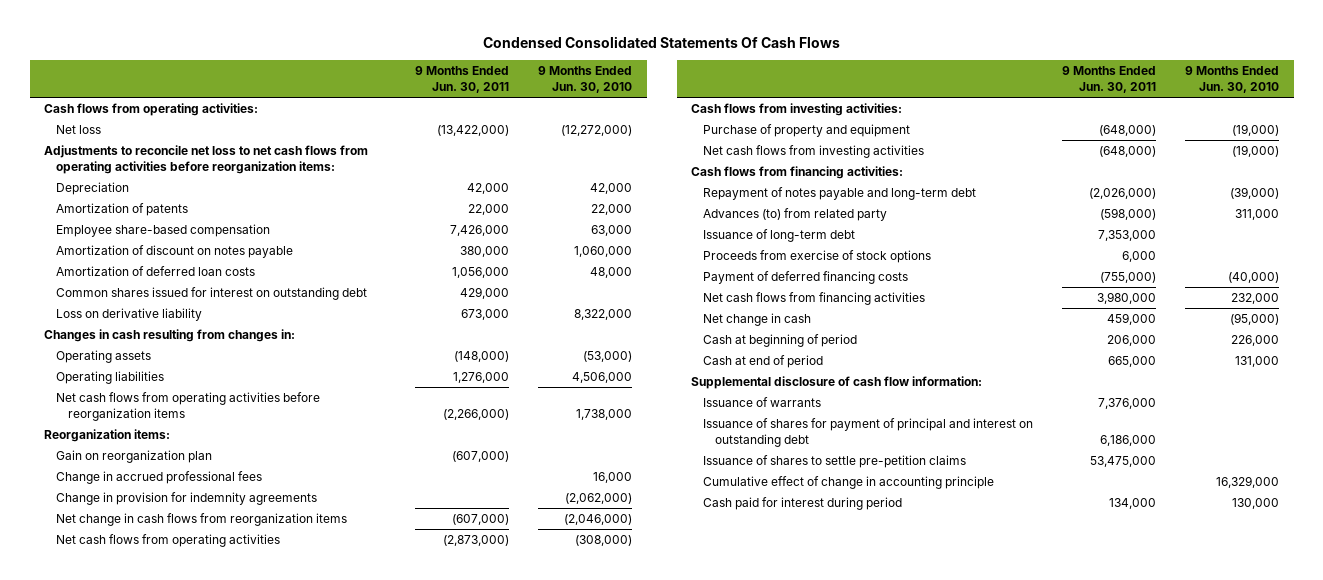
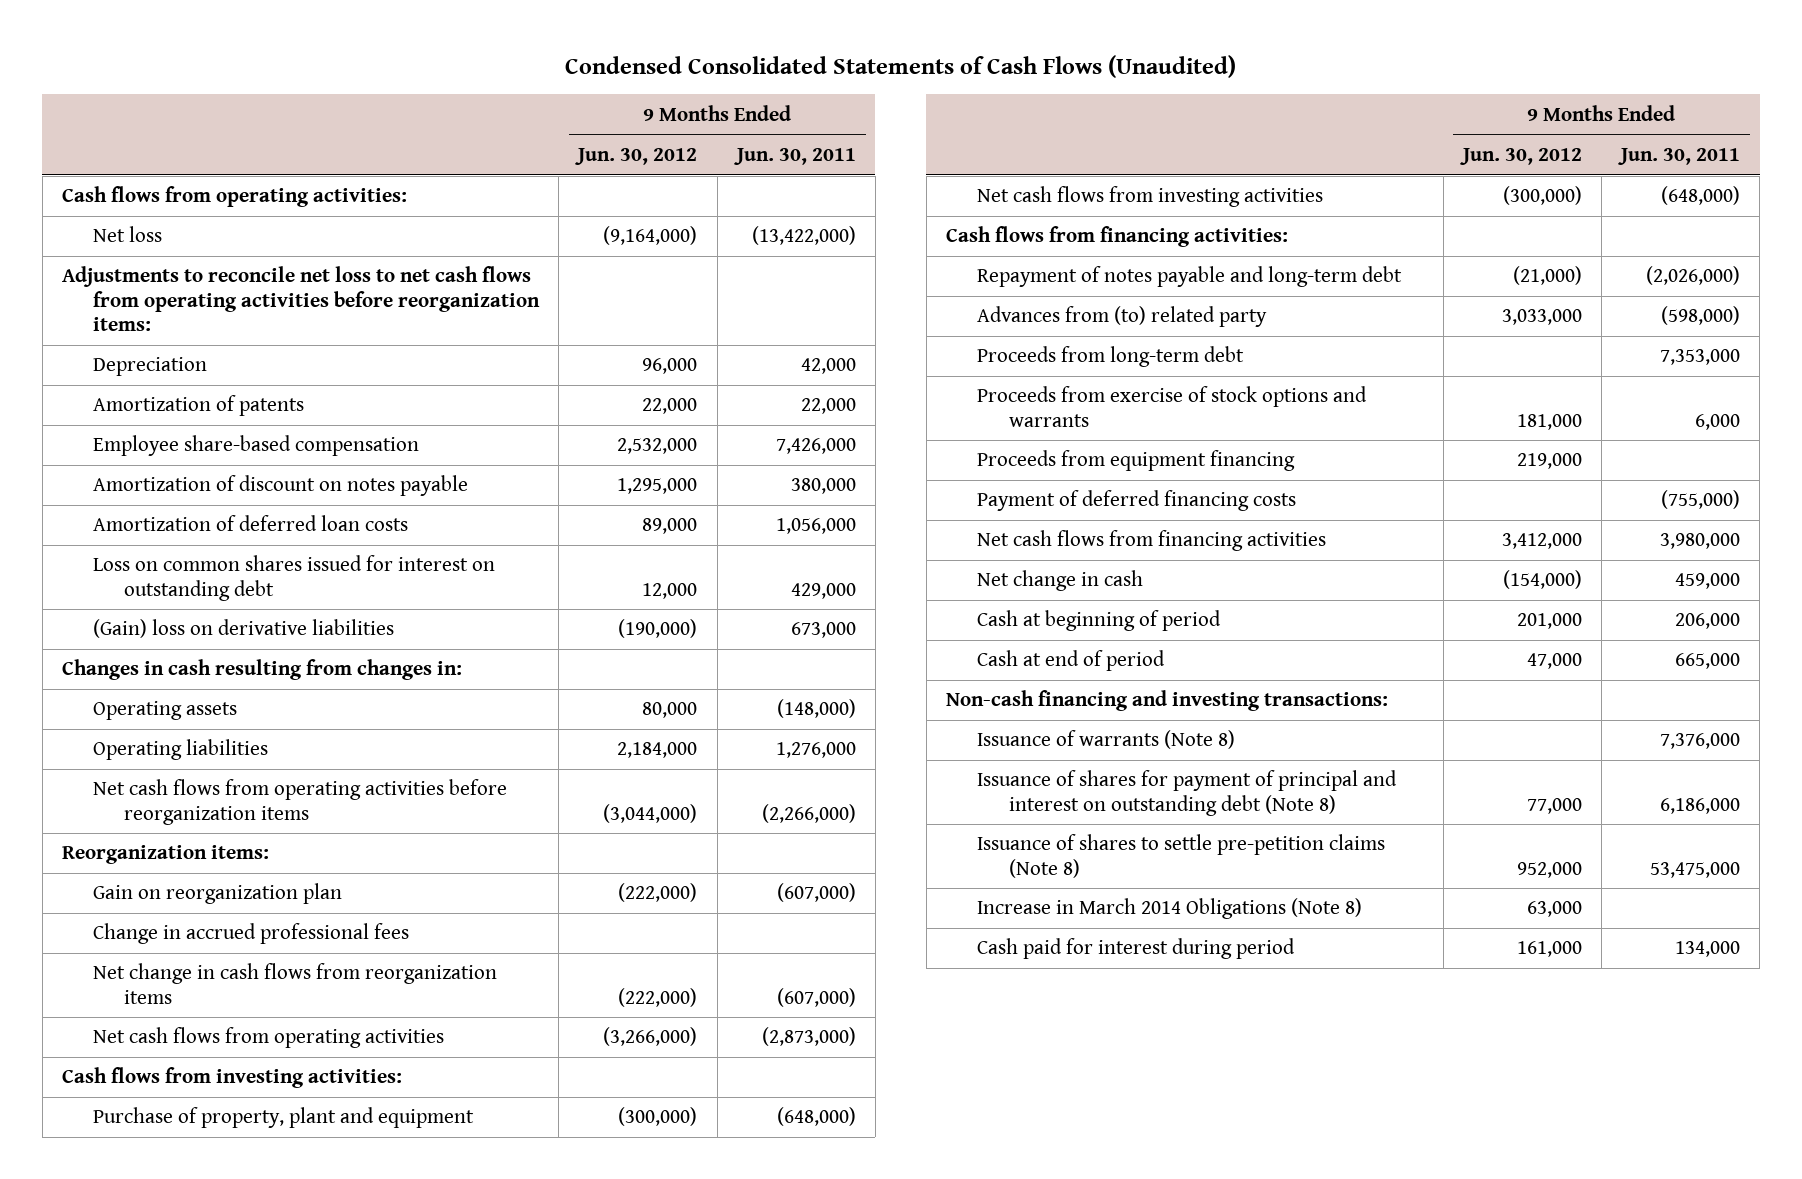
- Condensed Consolidated Statements Of Cash Flows
+ Condensed Consolidated Statements of Cash Flows (Unaudited)
- | 9 Months Ended Jun. 30, 2011 | 9 Months Ended Jun. 30, 2010
+ | 9 Months Ended Jun. 30, 2012 | 9 Months Ended Jun. 30, 2011
- Common shares issued for interest on outstanding debt | 429,000 |
- Loss on derivative liability | 673,000 | 8,322,000
+ Loss on common shares issued for interest on outstanding debt | 12,000 | 429,000
+ (Gain) loss on derivative liabilities | (190,000) | 673,000
- Change in provision for indemnity agreements | | (2,062,000)
- Purchase of property and equipment | (648,000) | (19,000)
+ Purchase of property, plant and equipment | (300,000) | (648,000)
- Advances (to) from related party | (598,000) | 311,000
- Issuance of long-term debt | 7,353,000 |
- Proceeds from exercise of stock options | 6,000 |
+ Advances from (to) related party | 3,033,000 | (598,000)
+ Proceeds from long-term debt | | 7,353,000
+ Proceeds from exercise of stock options and warrants | 181,000 | 6,000
+ Proceeds from equipment financing | 219,000 |
- Supplemental disclosure of cash flow information:
- Issuance of warrants | 7,376,000 |
- Issuance of shares for payment of principal and interest on outstanding debt | 6,186,000 |
- Issuance of shares to settle pre-petition claims | 53,475,000 |
- Cumulative effect of change in accounting principle | | 16,329,000
+ Non-cash financing and investing transactions:
+ Issuance of warrants (Note 8) | | 7,376,000
+ Issuance of shares for payment of principal and interest on outstanding debt (Note 8) | 77,000 | 6,186,000
+ Issuance of shares to settle pre-petition claims (Note 8) | 952,000 | 53,475,000
+ Increase in March 2014 Obligations (Note 8) | 63,000 |

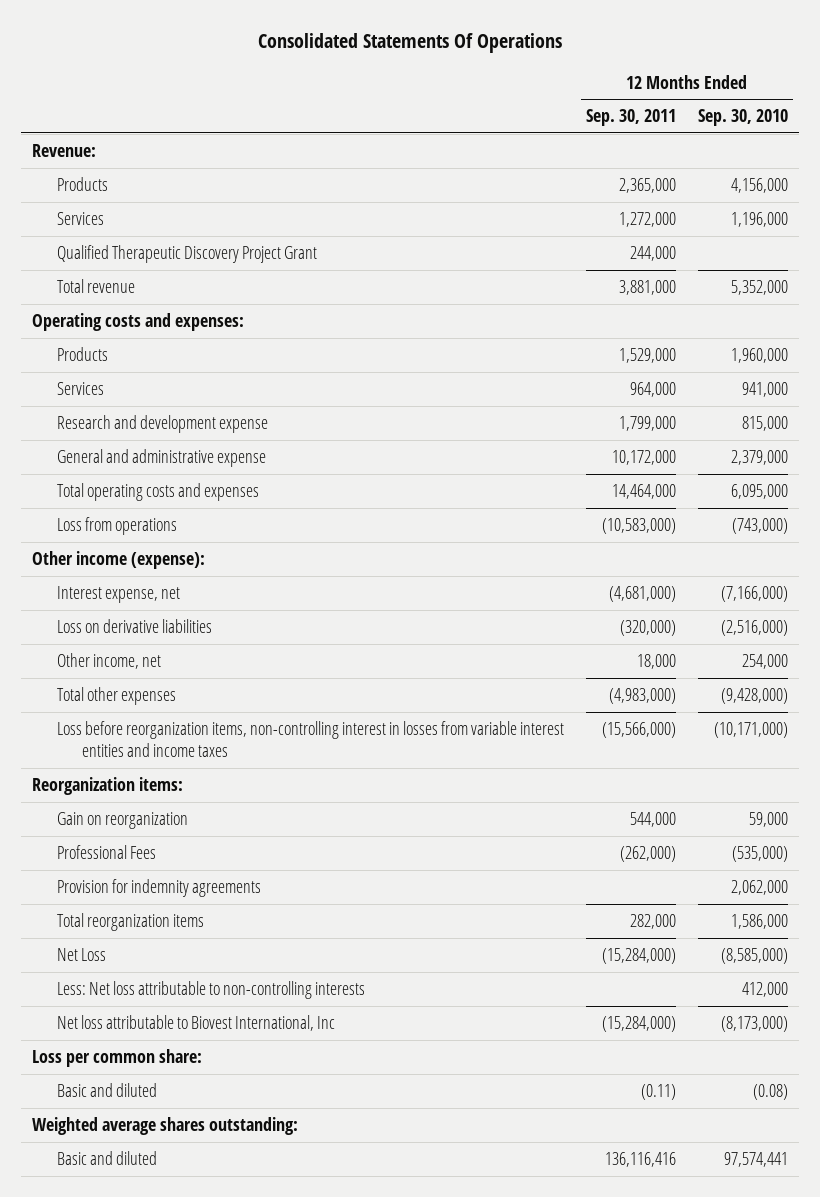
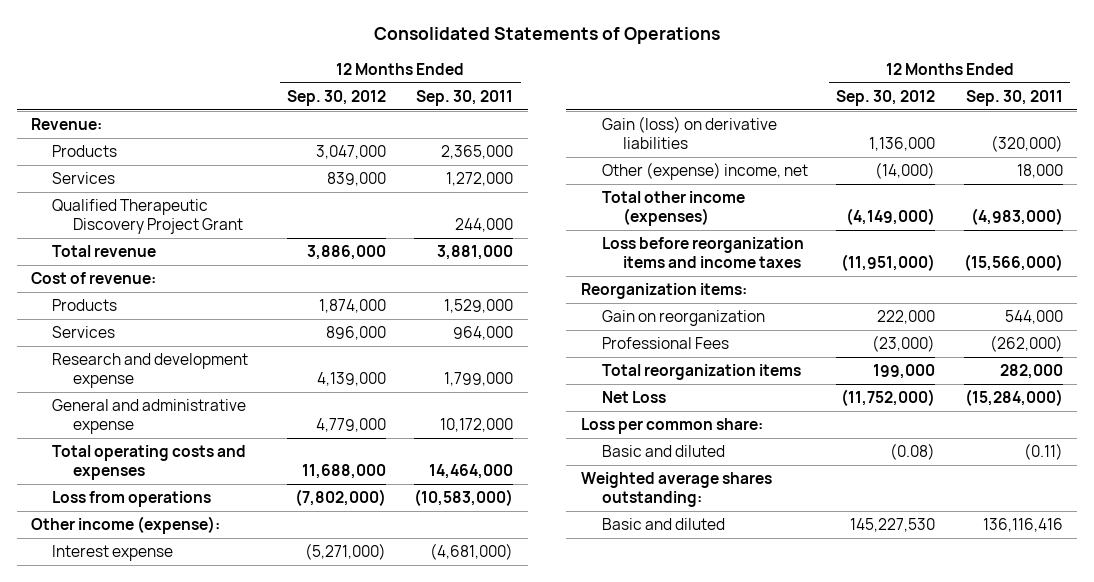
- Consolidated Statements Of Operations
+ Consolidated Statements of Operations
- | 12 Months Ended Sep. 30, 2011 | 12 Months Ended Sep. 30, 2010
+ | 12 Months Ended Sep. 30, 2012 | 12 Months Ended Sep. 30, 2011
- Operating costs and expenses:
+ Cost of revenue:
- Interest expense, net | (4,681,000) | (7,166,000)
- Loss on derivative liabilities | (320,000) | (2,516,000)
- Other income, net | 18,000 | 254,000
- Total other expenses | (4,983,000) | (9,428,000)
- Loss before reorganization items, non-controlling interest in losses from variable interest entities and income taxes | (15,566,000) | (10,171,000)
+ Interest expense | (5,271,000) | (4,681,000)
+ Gain (loss) on derivative liabilities | 1,136,000 | (320,000)
+ Other (expense) income, net | (14,000) | 18,000
+ Total other income (expenses) | (4,149,000) | (4,983,000)
+ Loss before reorganization items and income taxes | (11,951,000) | (15,566,000)
- Provision for indemnity agreements | | 2,062,000
- Less: Net loss attributable to non-controlling interests | | 412,000
- Net loss attributable to Biovest International, Inc | (15,284,000) | (8,173,000)

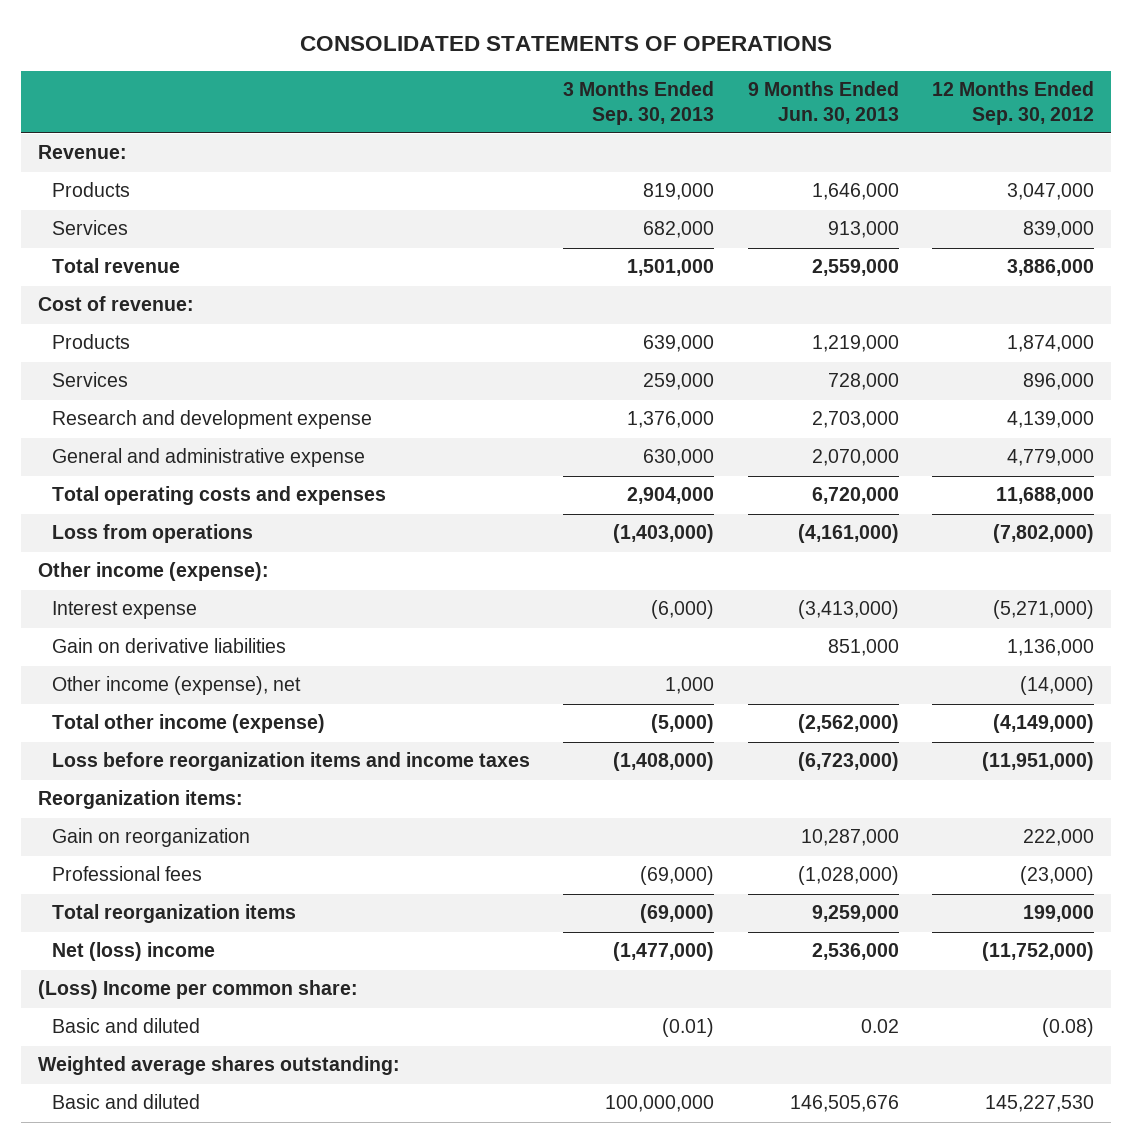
- Consolidated Statements of Operations
+ CONSOLIDATED STATEMENTS OF OPERATIONS
- | 12 Months Ended Sep. 30, 2012 | 12 Months Ended Sep. 30, 2011
+ | 3 Months Ended Sep. 30, 2013 | 9 Months Ended Jun. 30, 2013 | 12 Months Ended Sep. 30, 2012
- Qualified Therapeutic Discovery Project Grant | | 244,000
- Gain (loss) on derivative liabilities | 1,136,000 | (320,000)
- Other (expense) income, net | (14,000) | 18,000
- Total other income (expenses) | (4,149,000) | (4,983,000)
+ Gain on derivative liabilities | | 851,000 | 1,136,000
+ Other income (expense), net | 1,000 | | (14,000)
+ Total other income (expense) | (5,000) | (2,562,000) | (4,149,000)
- Professional Fees | (23,000) | (262,000)
+ Professional fees | (69,000) | (1,028,000) | (23,000)
- Net Loss | (11,752,000) | (15,284,000)
- Loss per common share:
+ Net (loss) income | (1,477,000) | 2,536,000 | (11,752,000)
+ (Loss) Income per common share:

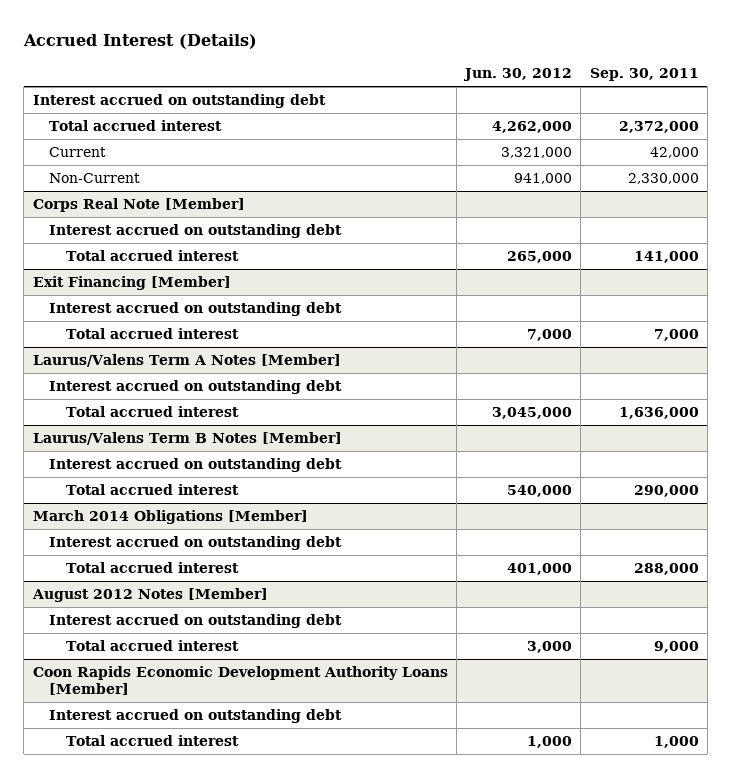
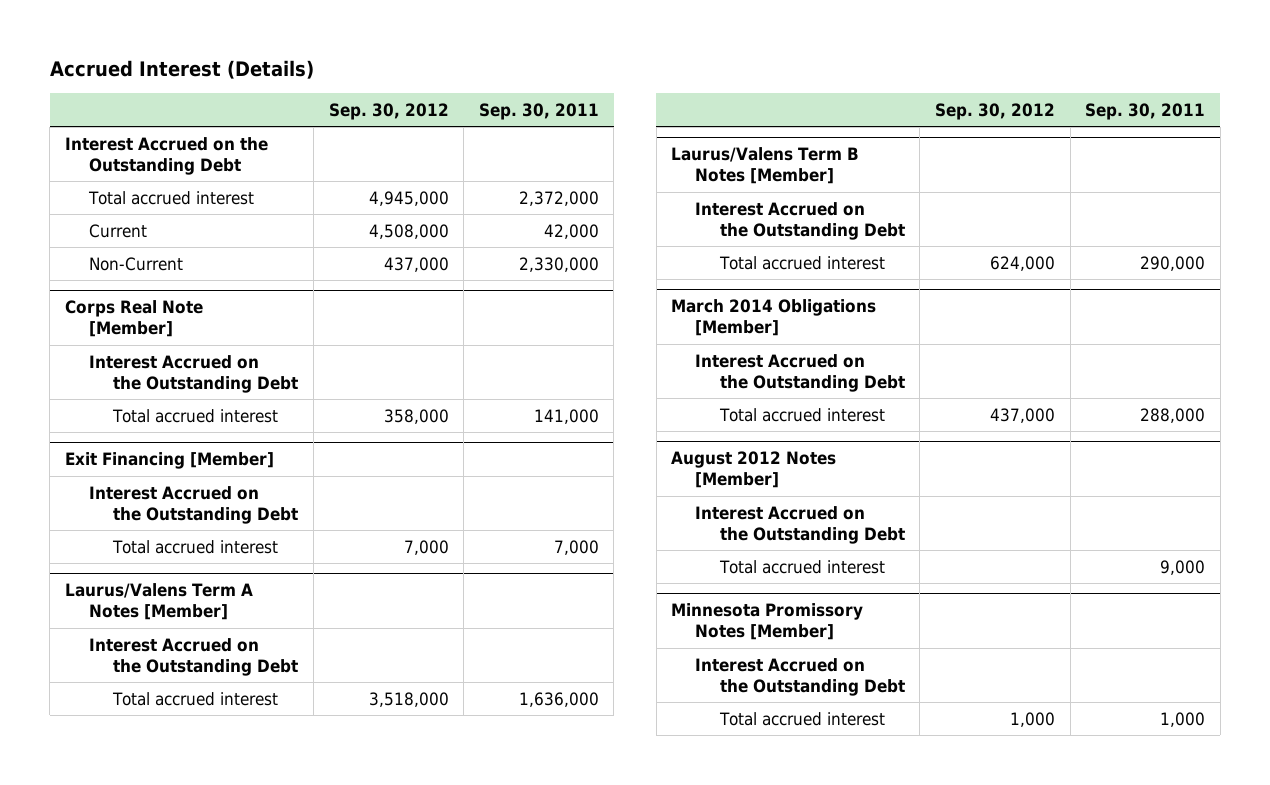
- | Jun. 30, 2012 | Sep. 30, 2011
+ | Sep. 30, 2012 | Sep. 30, 2011
- Interest accrued on outstanding debt
+ Interest Accrued on the Outstanding Debt
@ Corps Real Note [Member]
- Interest accrued on outstanding debt
+ Interest Accrued on the Outstanding Debt
@ Exit Financing [Member]
- Interest accrued on outstanding debt
+ Interest Accrued on the Outstanding Debt
@ Laurus/Valens Term A Notes [Member]
- Interest accrued on outstanding debt
+ Interest Accrued on the Outstanding Debt
@ Laurus/Valens Term B Notes [Member]
- Interest accrued on outstanding debt
+ Interest Accrued on the Outstanding Debt
@ March 2014 Obligations [Member]
- Interest accrued on outstanding debt
+ Interest Accrued on the Outstanding Debt
@ August 2012 Notes [Member]
- Interest accrued on outstanding debt
+ Interest Accrued on the Outstanding Debt
- Coon Rapids Economic Development Authority Loans [Member]
- Interest accrued on outstanding debt
+ Minnesota Promissory Notes [Member]
+ Interest Accrued on the Outstanding Debt

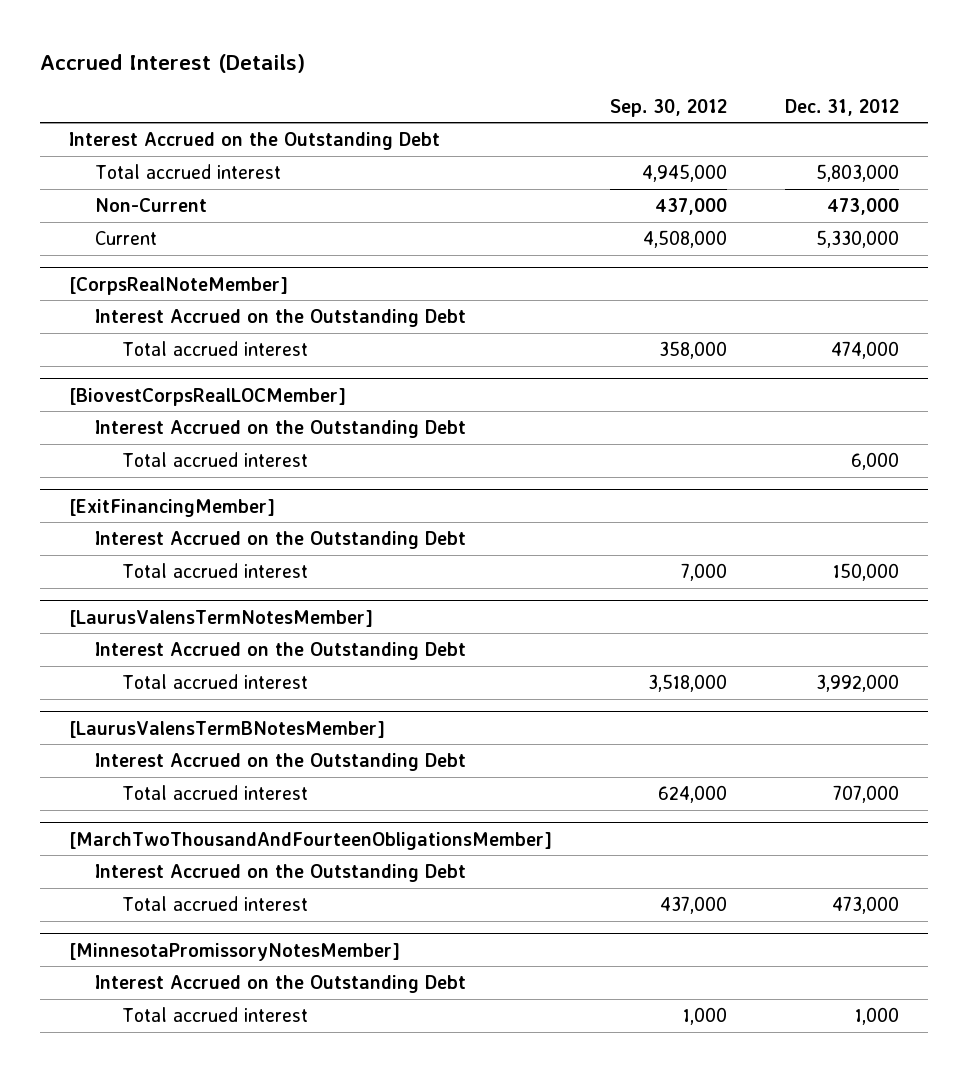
- | Sep. 30, 2012 | Sep. 30, 2011
+ | Sep. 30, 2012 | Dec. 31, 2012
- Corps Real Note [Member]
moved down: Current | 4,508,000 | 5,330,000
+ [CorpsRealNoteMember]
- Exit Financing [Member]
+ [BiovestCorpsRealLOCMember]
+ Total accrued interest | | 6,000
+ [ExitFinancingMember]
+ Interest Accrued on the Outstanding Debt
- Laurus/Valens Term A Notes [Member]
+ [LaurusValensTermNotesMember]
- Laurus/Valens Term B Notes [Member]
+ [LaurusValensTermBNotesMember]
- March 2014 Obligations [Member]
+ [MarchTwoThousandAndFourteenObligationsMember]
- August 2012 Notes [Member]
- Interest Accrued on the Outstanding Debt
- Total accrued interest | | 9,000
- Minnesota Promissory Notes [Member]
+ [MinnesotaPromissoryNotesMember]

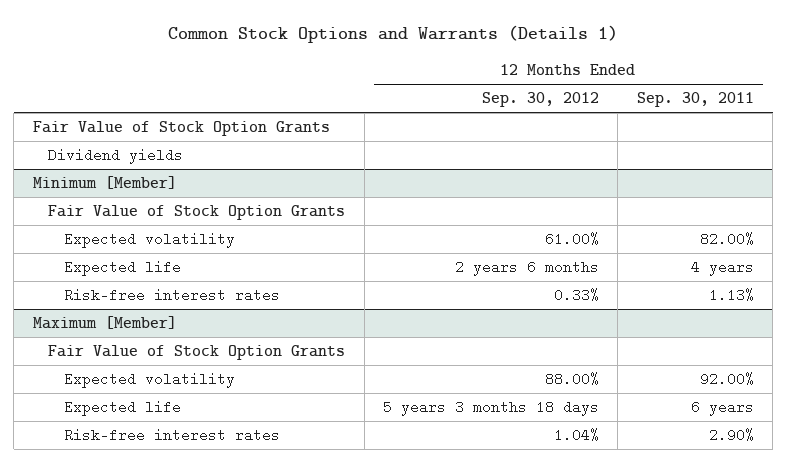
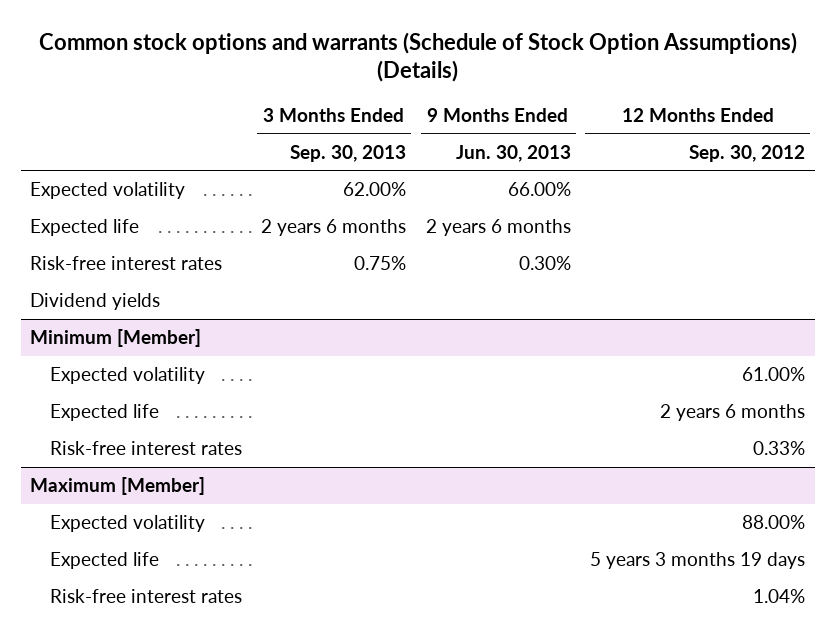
- Common Stock Options and Warrants (Details 1)
+ Common stock options and warrants (Schedule of Stock Option Assumptions) (Details)
- | 12 Months Ended Sep. 30, 2012 | 12 Months Ended Sep. 30, 2011
+ | 3 Months Ended Sep. 30, 2013 | 9 Months Ended Jun. 30, 2013 | 12 Months Ended Sep. 30, 2012
- Fair Value of Stock Option Grants
+ Expected volatility | 62.00% | 66.00% |
+ Expected life | 2 years 6 months | 2 years 6 months |
+ Risk-free interest rates | 0.75% | 0.30% |
@ Minimum [Member]
- Fair Value of Stock Option Grants
@ Maximum [Member]
- Fair Value of Stock Option Grants
- Expected life | 5 years 3 months 18 days | 6 years
+ Expected life | | | 5 years 3 months 19 days

